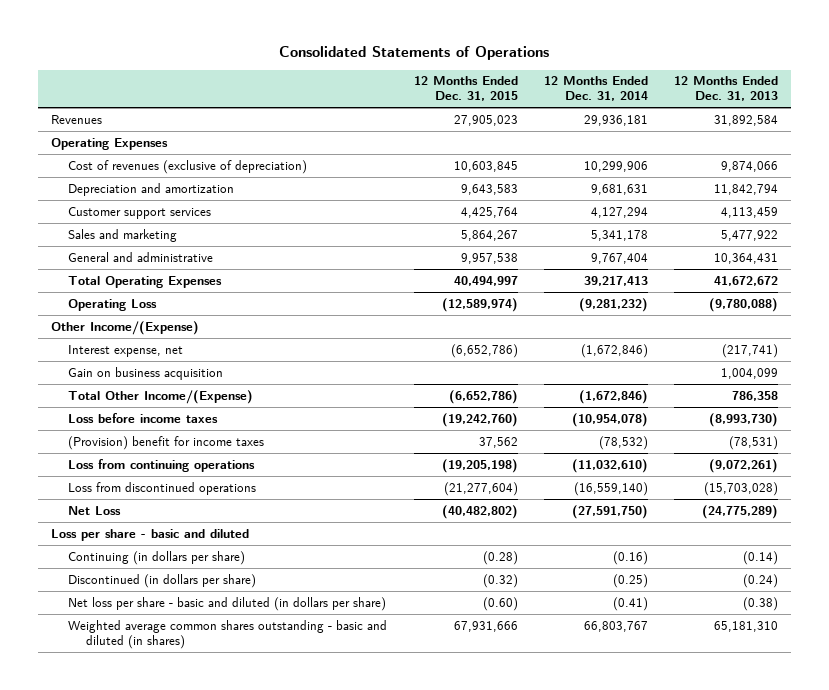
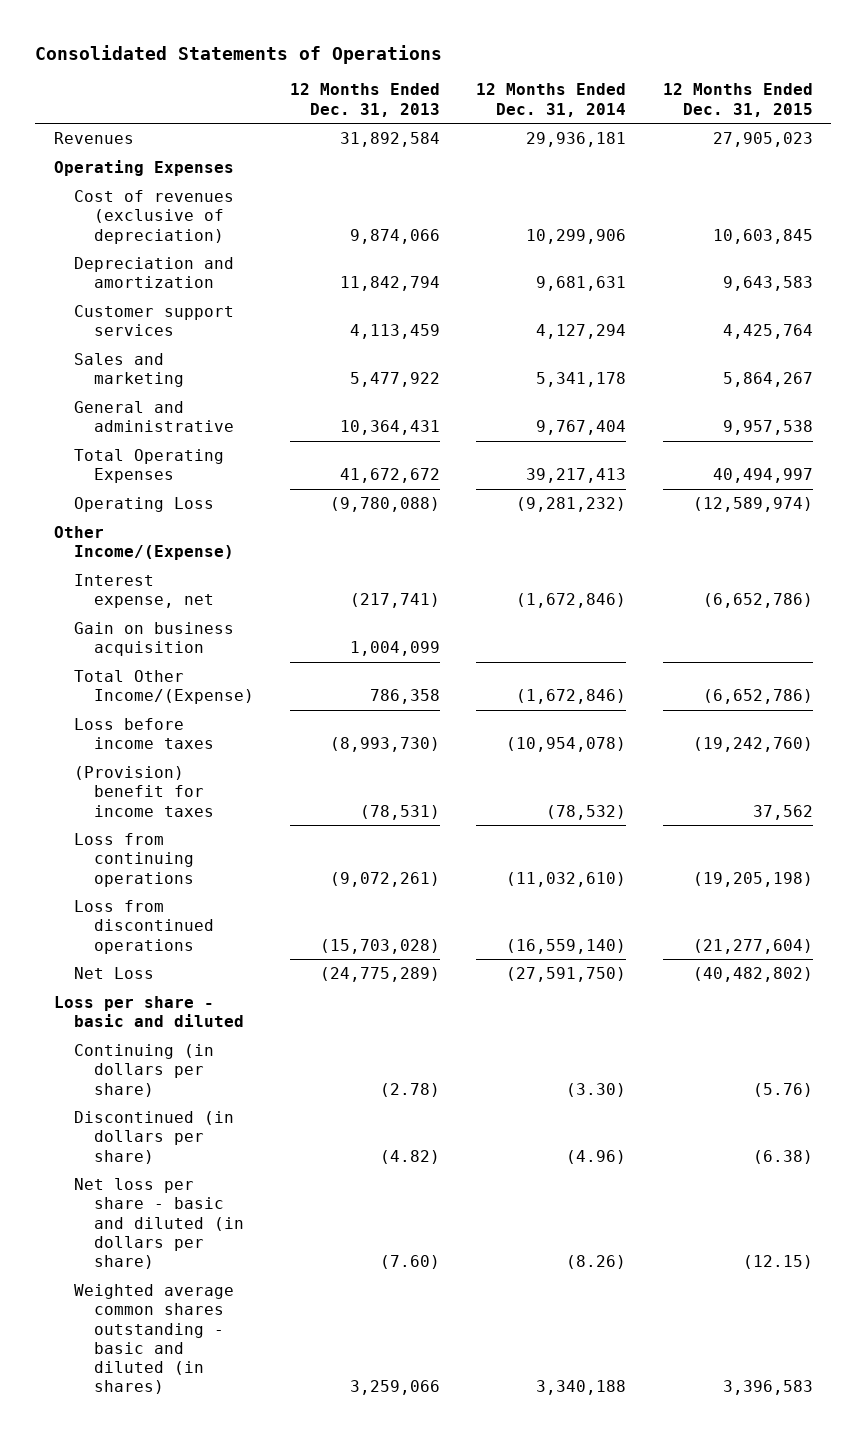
- | 12 Months Ended Dec. 31, 2015 | 12 Months Ended Dec. 31, 2014 | 12 Months Ended Dec. 31, 2013
+ | 12 Months Ended Dec. 31, 2013 | 12 Months Ended Dec. 31, 2014 | 12 Months Ended Dec. 31, 2015
- Continuing (in dollars per share) | (0.28) | (0.16) | (0.14)
- Discontinued (in dollars per share) | (0.32) | (0.25) | (0.24)
- Net loss per share - basic and diluted (in dollars per share) | (0.60) | (0.41) | (0.38)
- Weighted average common shares outstanding - basic and diluted (in shares) | 67,931,666 | 66,803,767 | 65,181,310
+ Continuing (in dollars per share) | (2.78) | (3.30) | (5.76)
+ Discontinued (in dollars per share) | (4.82) | (4.96) | (6.38)
+ Net loss per share - basic and diluted (in dollars per share) | (7.60) | (8.26) | (12.15)
+ Weighted average common shares outstanding - basic and diluted (in shares) | 3,259,066 | 3,340,188 | 3,396,583

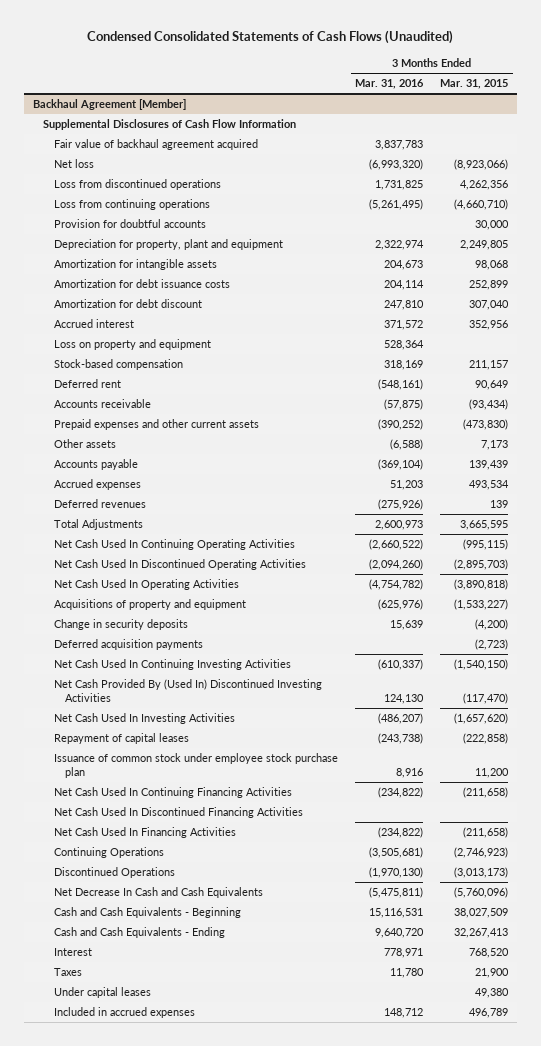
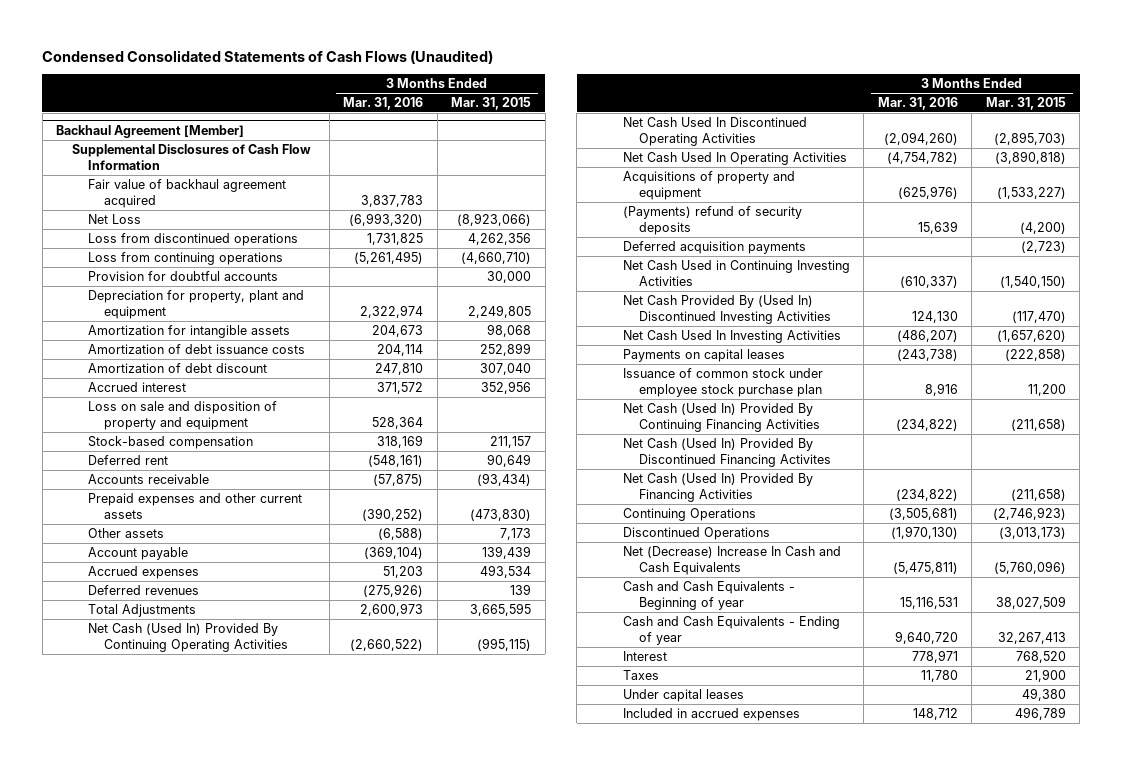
@ Backhaul Agreement [Member]
- Net loss | (6,993,320) | (8,923,066)
+ Net Loss | (6,993,320) | (8,923,066)
- Amortization for debt issuance costs | 204,114 | 252,899
- Amortization for debt discount | 247,810 | 307,040
+ Amortization of debt issuance costs | 204,114 | 252,899
+ Amortization of debt discount | 247,810 | 307,040
- Loss on property and equipment | 528,364 |
+ Loss on sale and disposition of property and equipment | 528,364 |
- Accounts payable | (369,104) | 139,439
+ Account payable | (369,104) | 139,439
- Net Cash Used In Continuing Operating Activities | (2,660,522) | (995,115)
+ Net Cash (Used In) Provided By Continuing Operating Activities | (2,660,522) | (995,115)
- Change in security deposits | 15,639 | (4,200)
+ (Payments) refund of security deposits | 15,639 | (4,200)
- Net Cash Used In Continuing Investing Activities | (610,337) | (1,540,150)
+ Net Cash Used in Continuing Investing Activities | (610,337) | (1,540,150)
- Repayment of capital leases | (243,738) | (222,858)
+ Payments on capital leases | (243,738) | (222,858)
- Net Cash Used In Continuing Financing Activities | (234,822) | (211,658)
- Net Cash Used In Discontinued Financing Activities
- Net Cash Used In Financing Activities | (234,822) | (211,658)
+ Net Cash (Used In) Provided By Continuing Financing Activities | (234,822) | (211,658)
+ Net Cash (Used In) Provided By Discontinued Financing Activites
+ Net Cash (Used In) Provided By Financing Activities | (234,822) | (211,658)
- Net Decrease In Cash and Cash Equivalents | (5,475,811) | (5,760,096)
- Cash and Cash Equivalents - Beginning | 15,116,531 | 38,027,509
- Cash and Cash Equivalents - Ending | 9,640,720 | 32,267,413
+ Net (Decrease) Increase In Cash and Cash Equivalents | (5,475,811) | (5,760,096)
+ Cash and Cash Equivalents - Beginning of year | 15,116,531 | 38,027,509
+ Cash and Cash Equivalents - Ending of year | 9,640,720 | 32,267,413

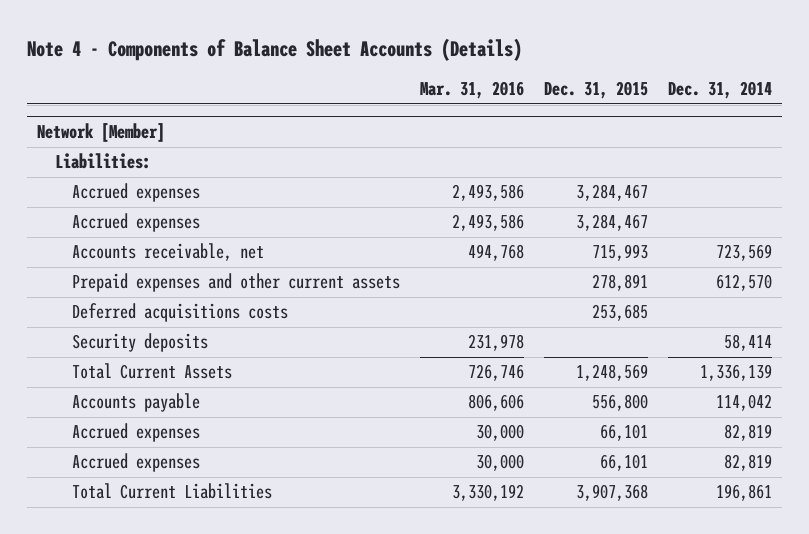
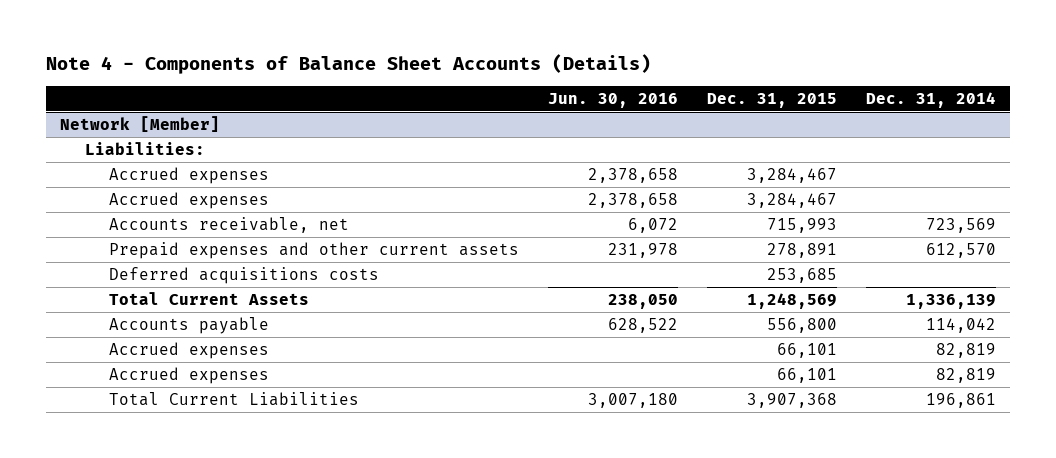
- | Mar. 31, 2016 | Dec. 31, 2015 | Dec. 31, 2014
+ | Jun. 30, 2016 | Dec. 31, 2015 | Dec. 31, 2014
@ Network [Member]
- Security deposits | 231,978 | | 58,414

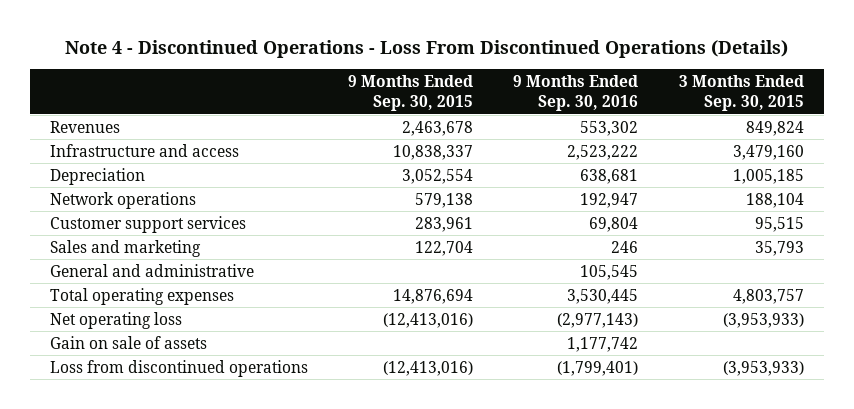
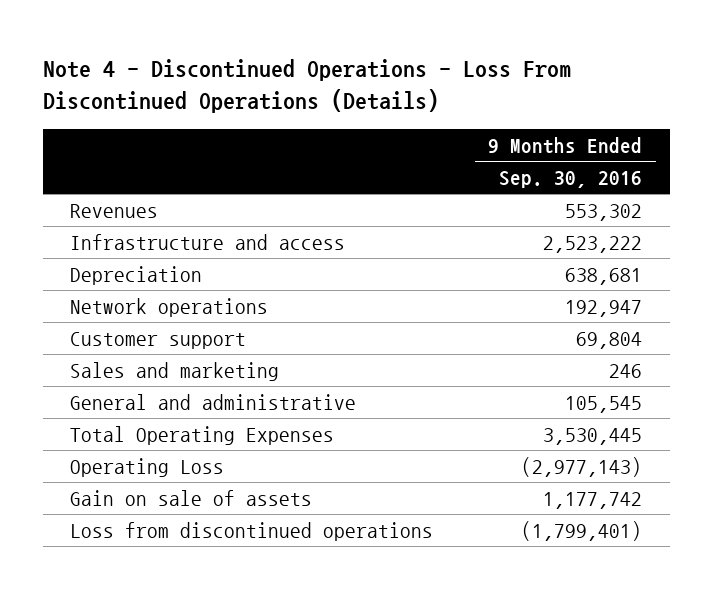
- | 9 Months Ended Sep. 30, 2015 | 9 Months Ended Sep. 30, 2016 | 3 Months Ended Sep. 30, 2015
+ | 9 Months Ended Sep. 30, 2016
- Customer support services | 283,961 | 69,804 | 95,515
+ Customer support | 69,804
- Total operating expenses | 14,876,694 | 3,530,445 | 4,803,757
- Net operating loss | (12,413,016) | (2,977,143) | (3,953,933)
+ Total Operating Expenses | 3,530,445
+ Operating Loss | (2,977,143)

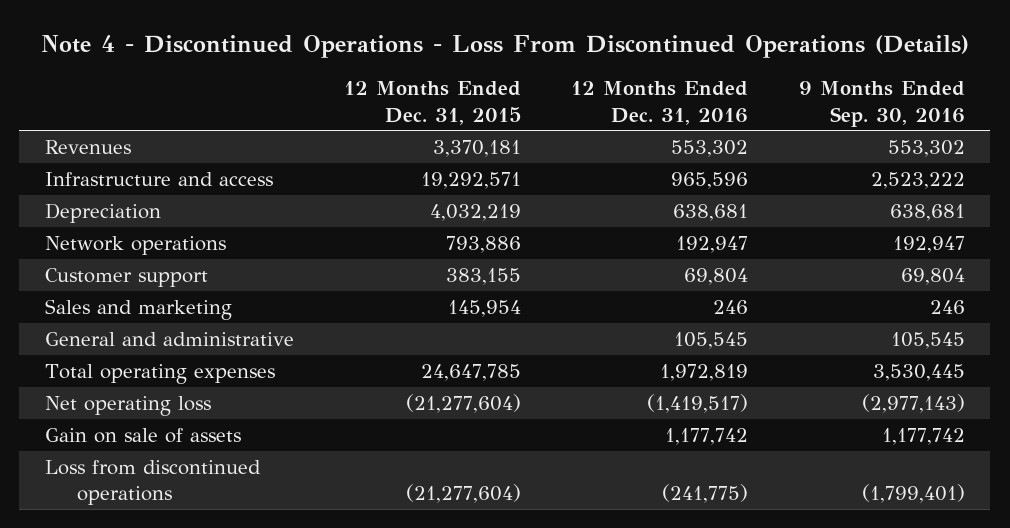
- | 9 Months Ended Sep. 30, 2016
+ | 12 Months Ended Dec. 31, 2015 | 12 Months Ended Dec. 31, 2016 | 9 Months Ended Sep. 30, 2016
- Total Operating Expenses | 3,530,445
- Operating Loss | (2,977,143)
+ Total operating expenses | 24,647,785 | 1,972,819 | 3,530,445
+ Net operating loss | (21,277,604) | (1,419,517) | (2,977,143)

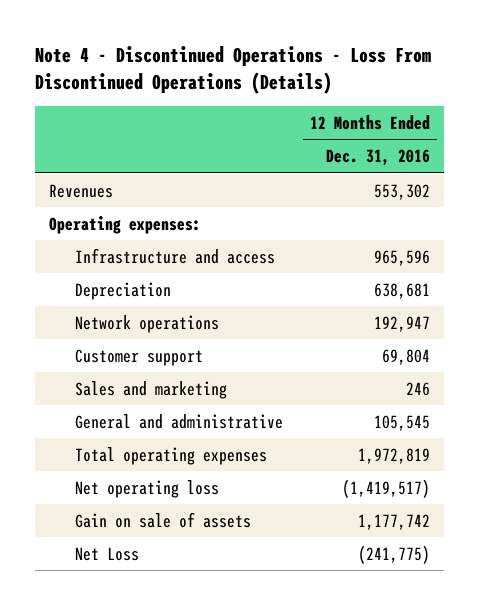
- | 12 Months Ended Dec. 31, 2015 | 12 Months Ended Dec. 31, 2016 | 9 Months Ended Sep. 30, 2016
+ | 12 Months Ended Dec. 31, 2016
+ Operating expenses:
- Loss from discontinued operations | (21,277,604) | (241,775) | (1,799,401)
+ Net Loss | (241,775)

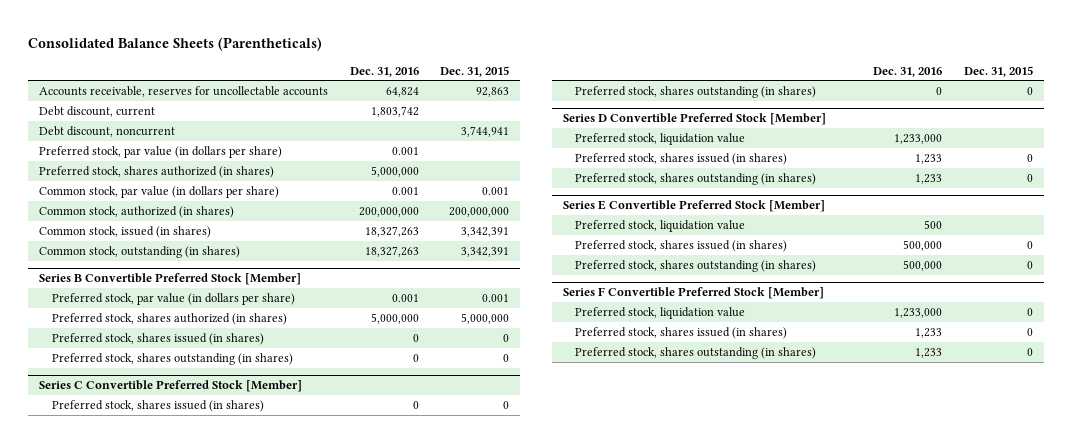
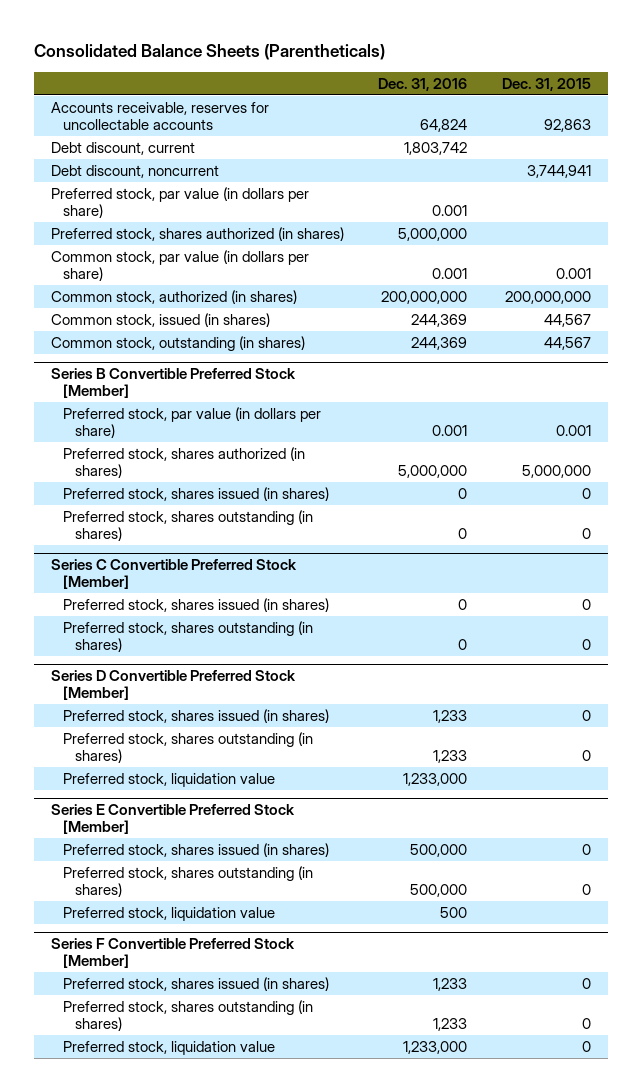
- Common stock, issued (in shares) | 18,327,263 | 3,342,391
- Common stock, outstanding (in shares) | 18,327,263 | 3,342,391
+ Common stock, issued (in shares) | 244,369 | 44,567
+ Common stock, outstanding (in shares) | 244,369 | 44,567
@ Series D Convertible Preferred Stock [Member]
moved down: Preferred stock, liquidation value | 1,233,000 |
@ Series E Convertible Preferred Stock [Member]
moved down: Preferred stock, liquidation value | 500 |
@ Series F Convertible Preferred Stock [Member]
moved down: Preferred stock, liquidation value | 1,233,000 | 0

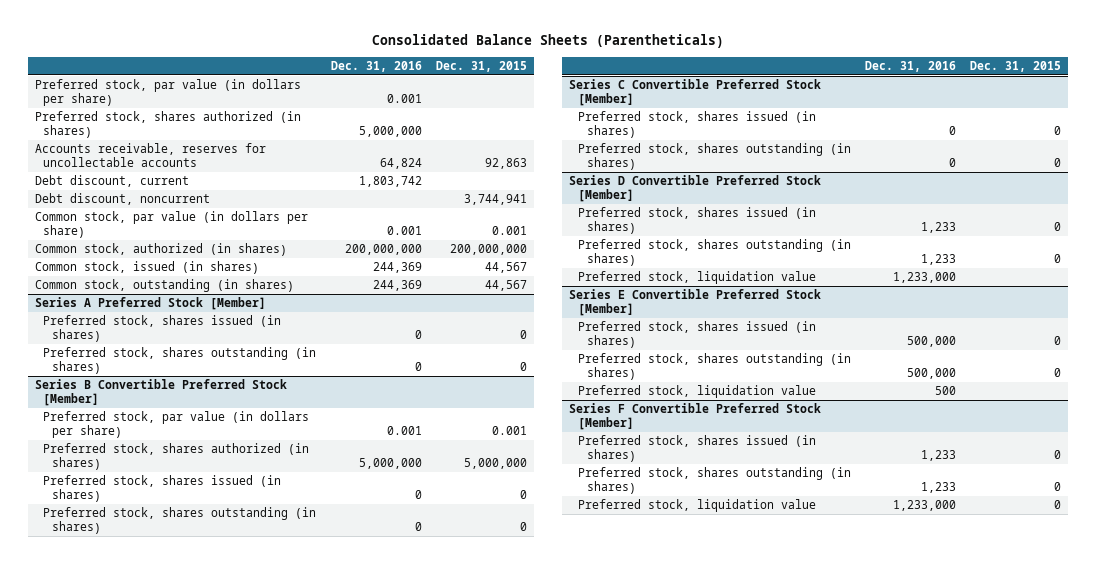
moved up: Preferred stock, par value (in dollars per share) | 0.001 |
moved up: Preferred stock, shares authorized (in shares) | 5,000,000 |
+ Series A Preferred Stock [Member]
+ Preferred stock, shares issued (in shares) | 0 | 0
+ Preferred stock, shares outstanding (in shares) | 0 | 0

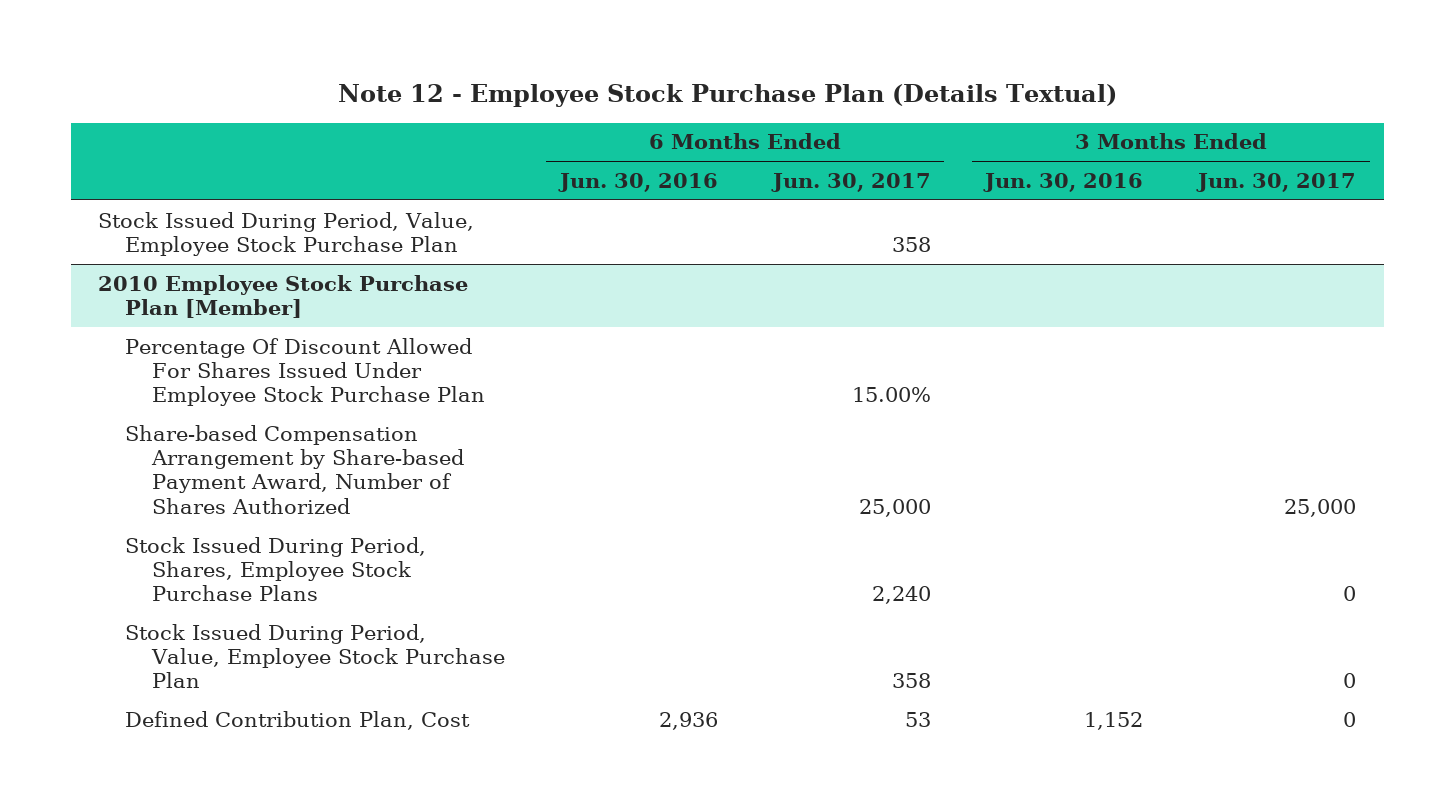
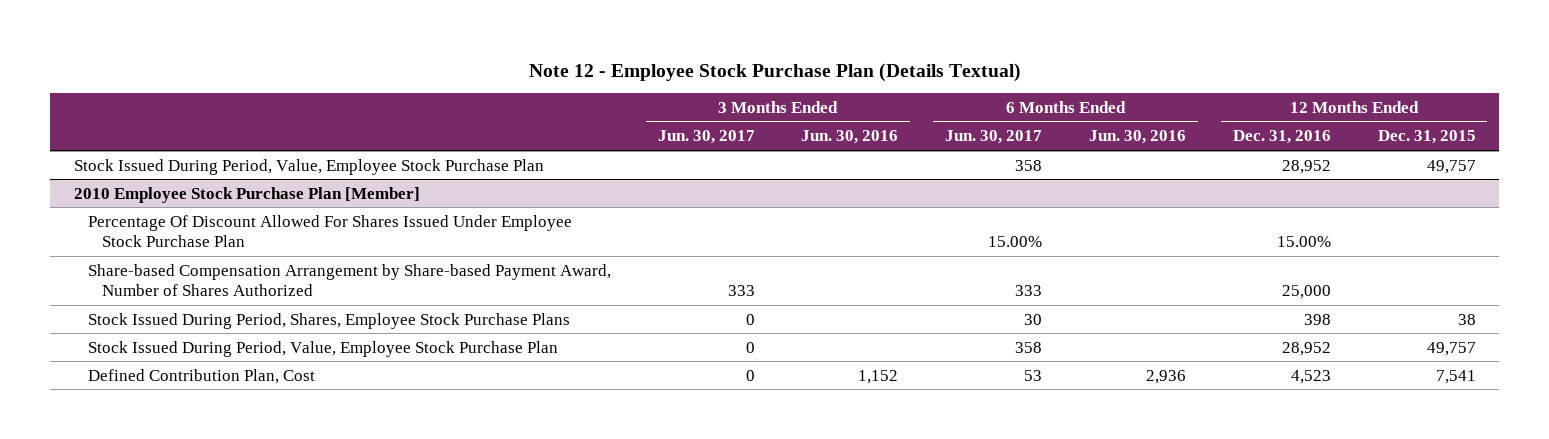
- | 6 Months Ended Jun. 30, 2016 | 6 Months Ended Jun. 30, 2017 | 3 Months Ended Jun. 30, 2016 | 3 Months Ended Jun. 30, 2017
+ | 3 Months Ended Jun. 30, 2017 | 3 Months Ended Jun. 30, 2016 | 6 Months Ended Jun. 30, 2017 | 6 Months Ended Jun. 30, 2016 | 12 Months Ended Dec. 31, 2016 | 12 Months Ended Dec. 31, 2015
@ 2010 Employee Stock Purchase Plan [Member]
- Share-based Compensation Arrangement by Share-based Payment Award, Number of Shares Authorized | | 25,000 | | 25,000
- Stock Issued During Period, Shares, Employee Stock Purchase Plans | | 2,240 | | 0
+ Share-based Compensation Arrangement by Share-based Payment Award, Number of Shares Authorized | 333 | | 333 | | 25,000 |
+ Stock Issued During Period, Shares, Employee Stock Purchase Plans | 0 | | 30 | | 398 | 38

